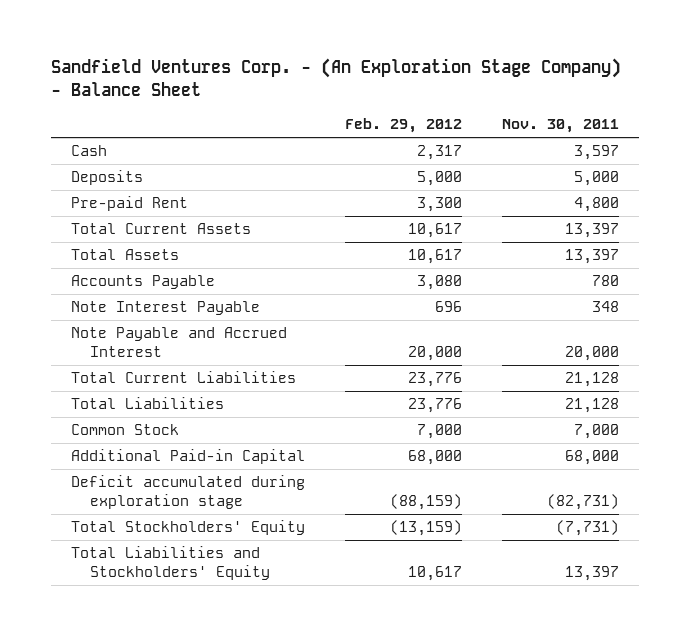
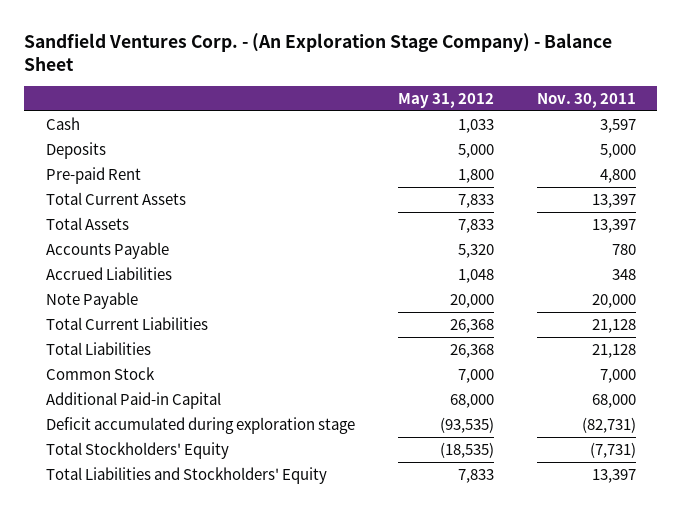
- | Feb. 29, 2012 | Nov. 30, 2011
+ | May 31, 2012 | Nov. 30, 2011
- Note Interest Payable | 696 | 348
- Note Payable and Accrued Interest | 20,000 | 20,000
+ Accrued Liabilities | 1,048 | 348
+ Note Payable | 20,000 | 20,000

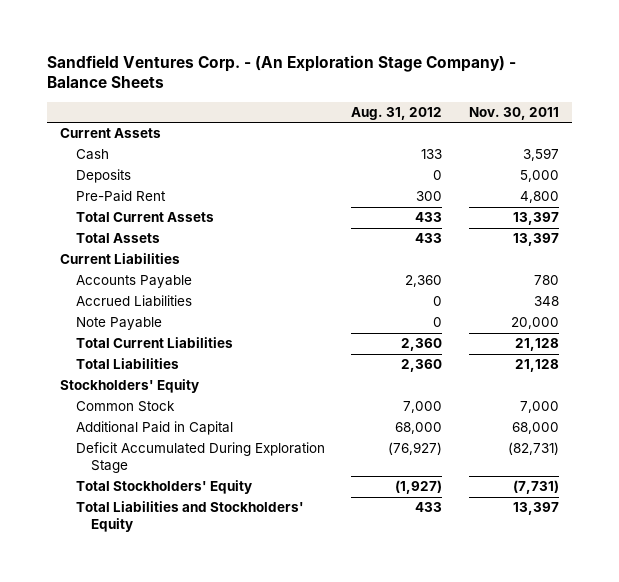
- Sandfield Ventures Corp. - (An Exploration Stage Company) - Balance Sheet
+ Sandfield Ventures Corp. - (An Exploration Stage Company) - Balance Sheets
- | May 31, 2012 | Nov. 30, 2011
+ | Aug. 31, 2012 | Nov. 30, 2011
+ Current Assets
- Pre-paid Rent | 1,800 | 4,800
+ Pre-Paid Rent | 300 | 4,800
+ Current Liabilities
+ Stockholders' Equity
- Additional Paid-in Capital | 68,000 | 68,000
- Deficit accumulated during exploration stage | (93,535) | (82,731)
+ Additional Paid in Capital | 68,000 | 68,000
+ Deficit Accumulated During Exploration Stage | (76,927) | (82,731)

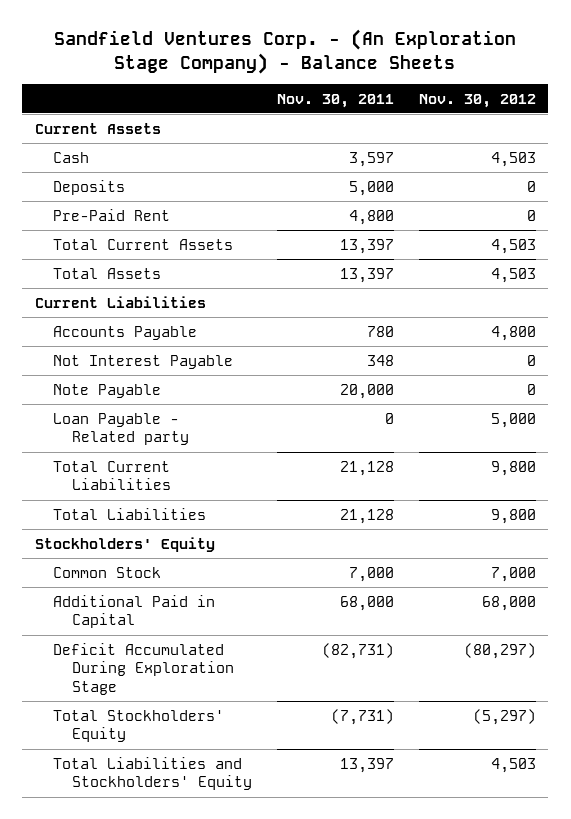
- | Aug. 31, 2012 | Nov. 30, 2011
+ | Nov. 30, 2011 | Nov. 30, 2012
- Accrued Liabilities | 0 | 348
+ Not Interest Payable | 348 | 0
+ Loan Payable - Related party | 0 | 5,000

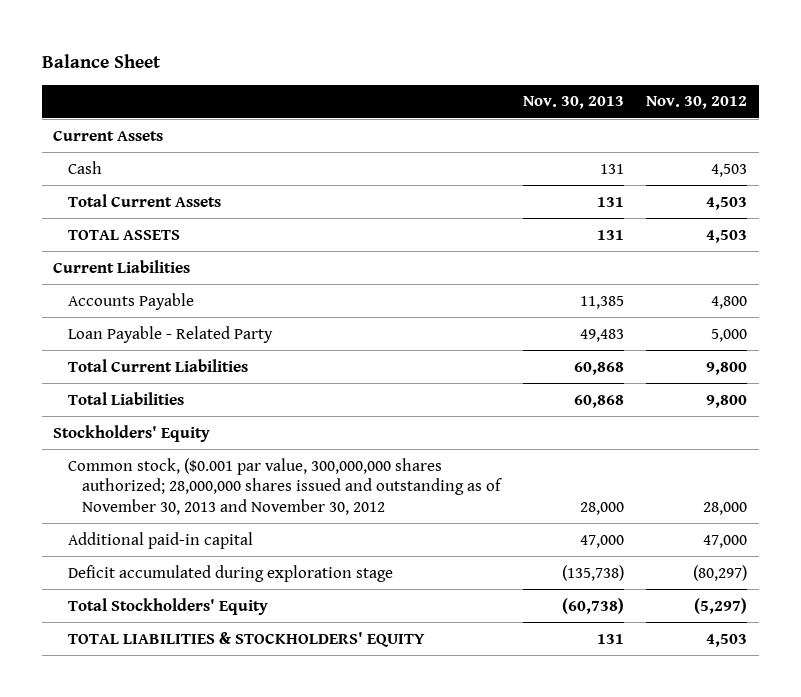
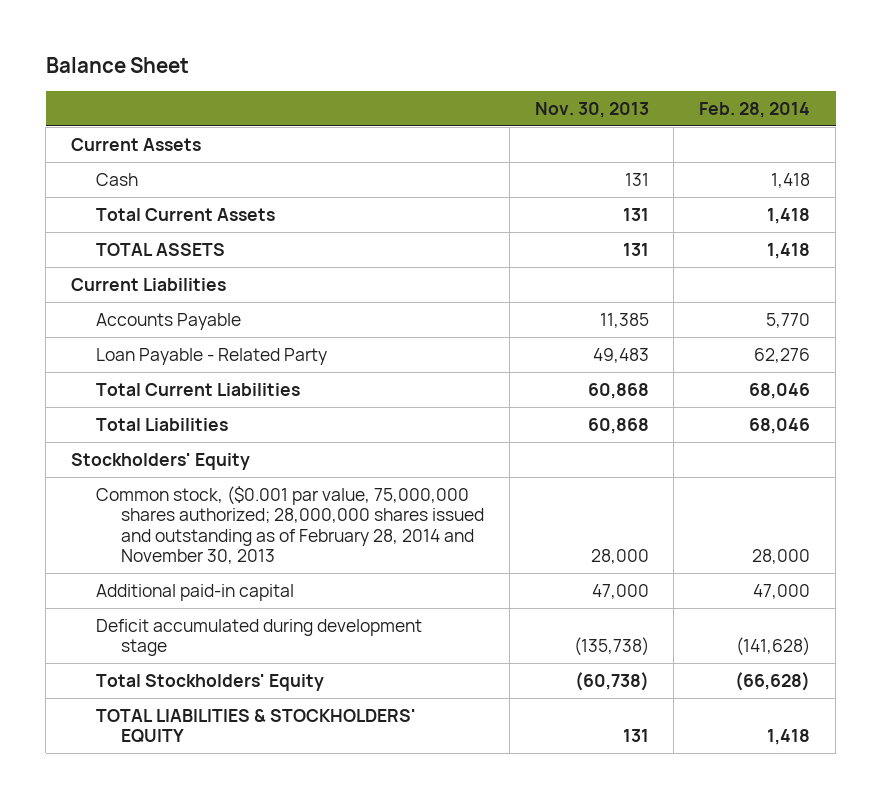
- | Nov. 30, 2013 | Nov. 30, 2012
+ | Nov. 30, 2013 | Feb. 28, 2014
- Common stock, ($0.001 par value, 300,000,000 shares authorized; 28,000,000 shares issued and outstanding as of November 30, 2013 and November 30, 2012 | 28,000 | 28,000
+ Common stock, ($0.001 par value, 75,000,000 shares authorized; 28,000,000 shares issued and outstanding as of February 28, 2014 and November 30, 2013 | 28,000 | 28,000
- Deficit accumulated during exploration stage | (135,738) | (80,297)
+ Deficit accumulated during development stage | (135,738) | (141,628)

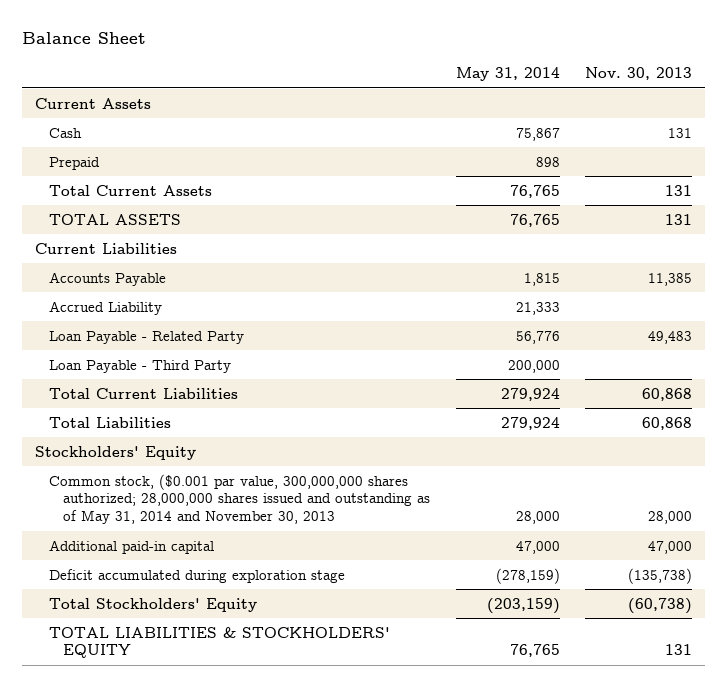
- | Nov. 30, 2013 | Feb. 28, 2014
+ | May 31, 2014 | Nov. 30, 2013
+ Prepaid | 898 |
+ Accrued Liability | 21,333 |
+ Loan Payable - Third Party | 200,000 |
- Common stock, ($0.001 par value, 75,000,000 shares authorized; 28,000,000 shares issued and outstanding as of February 28, 2014 and November 30, 2013 | 28,000 | 28,000
+ Common stock, ($0.001 par value, 300,000,000 shares authorized; 28,000,000 shares issued and outstanding as of May 31, 2014 and November 30, 2013 | 28,000 | 28,000
- Deficit accumulated during development stage | (135,738) | (141,628)
+ Deficit accumulated during exploration stage | (278,159) | (135,738)

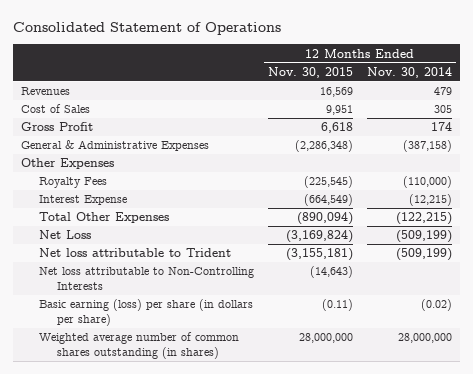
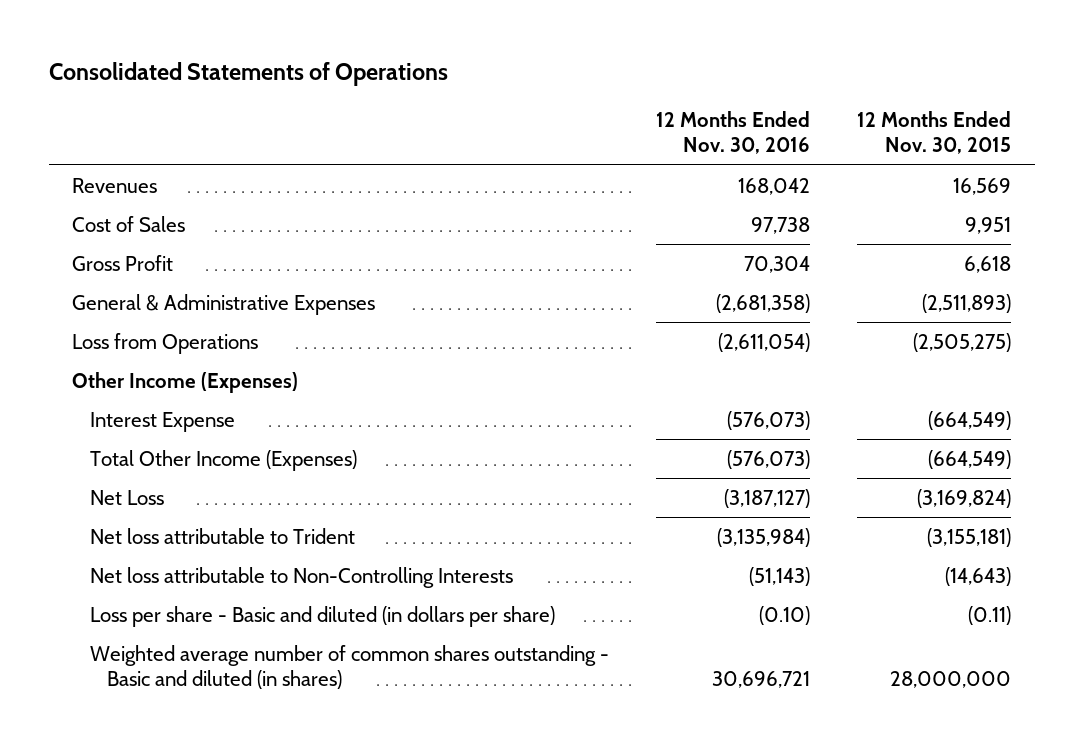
- Consolidated Statement of Operations
+ Consolidated Statements of Operations
- | 12 Months Ended Nov. 30, 2015 | 12 Months Ended Nov. 30, 2014
+ | 12 Months Ended Nov. 30, 2016 | 12 Months Ended Nov. 30, 2015
- General & Administrative Expenses | (2,286,348) | (387,158)
- Other Expenses
- Royalty Fees | (225,545) | (110,000)
+ General & Administrative Expenses | (2,681,358) | (2,511,893)
+ Loss from Operations | (2,611,054) | (2,505,275)
+ Other Income (Expenses)
- Total Other Expenses | (890,094) | (122,215)
+ Total Other Income (Expenses) | (576,073) | (664,549)
- Basic earning (loss) per share (in dollars per share) | (0.11) | (0.02)
- Weighted average number of common shares outstanding (in shares) | 28,000,000 | 28,000,000
+ Loss per share - Basic and diluted (in dollars per share) | (0.10) | (0.11)
+ Weighted average number of common shares outstanding - Basic and diluted (in shares) | 30,696,721 | 28,000,000

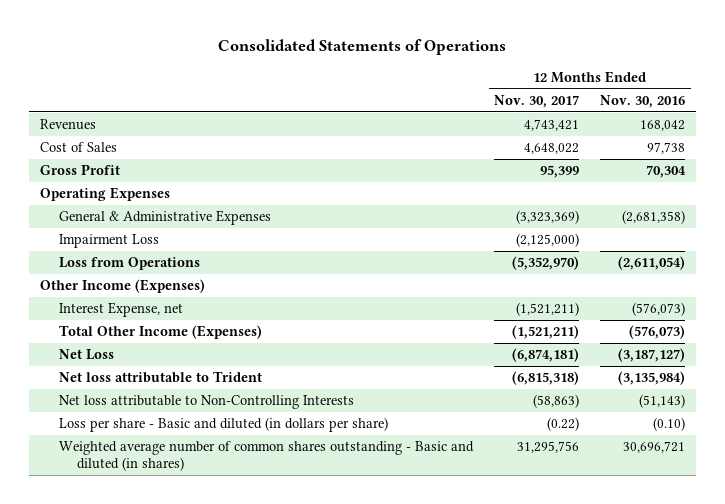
- | 12 Months Ended Nov. 30, 2016 | 12 Months Ended Nov. 30, 2015
+ | 12 Months Ended Nov. 30, 2017 | 12 Months Ended Nov. 30, 2016
+ Operating Expenses
+ Impairment Loss | (2,125,000) |
- Interest Expense | (576,073) | (664,549)
+ Interest Expense, net | (1,521,211) | (576,073)

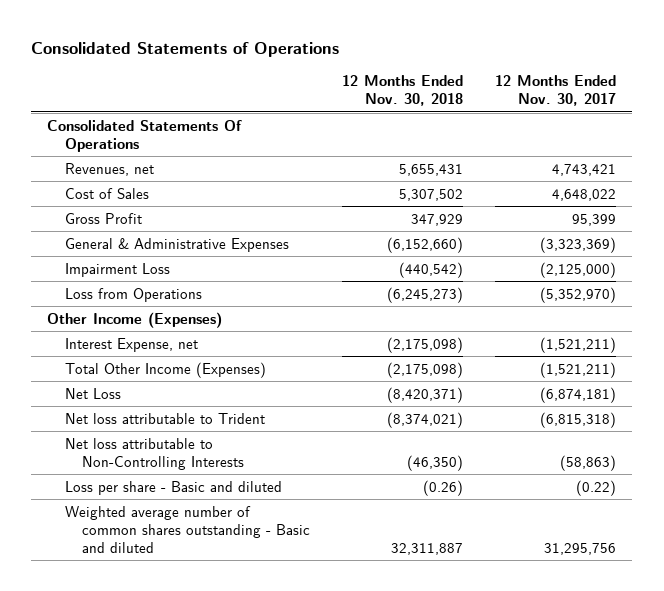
- | 12 Months Ended Nov. 30, 2017 | 12 Months Ended Nov. 30, 2016
+ | 12 Months Ended Nov. 30, 2018 | 12 Months Ended Nov. 30, 2017
- Revenues | 4,743,421 | 168,042
+ Consolidated Statements Of Operations
+ Revenues, net | 5,655,431 | 4,743,421
- Operating Expenses
- Loss per share - Basic and diluted (in dollars per share) | (0.22) | (0.10)
- Weighted average number of common shares outstanding - Basic and diluted (in shares) | 31,295,756 | 30,696,721
+ Loss per share - Basic and diluted | (0.26) | (0.22)
+ Weighted average number of common shares outstanding - Basic and diluted | 32,311,887 | 31,295,756

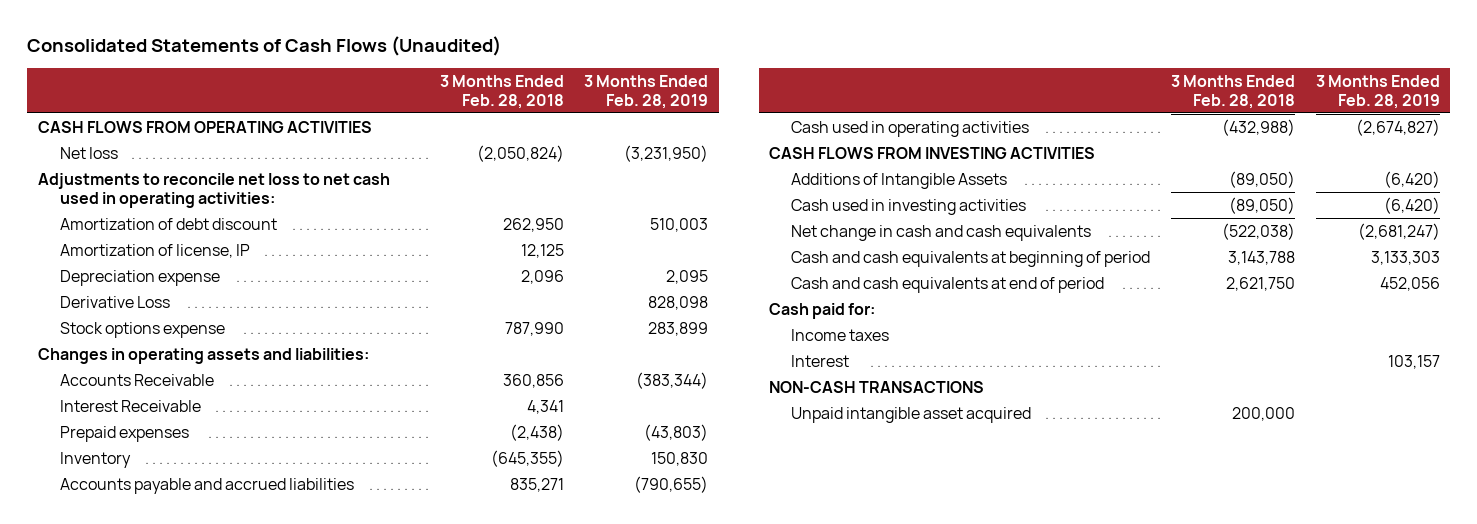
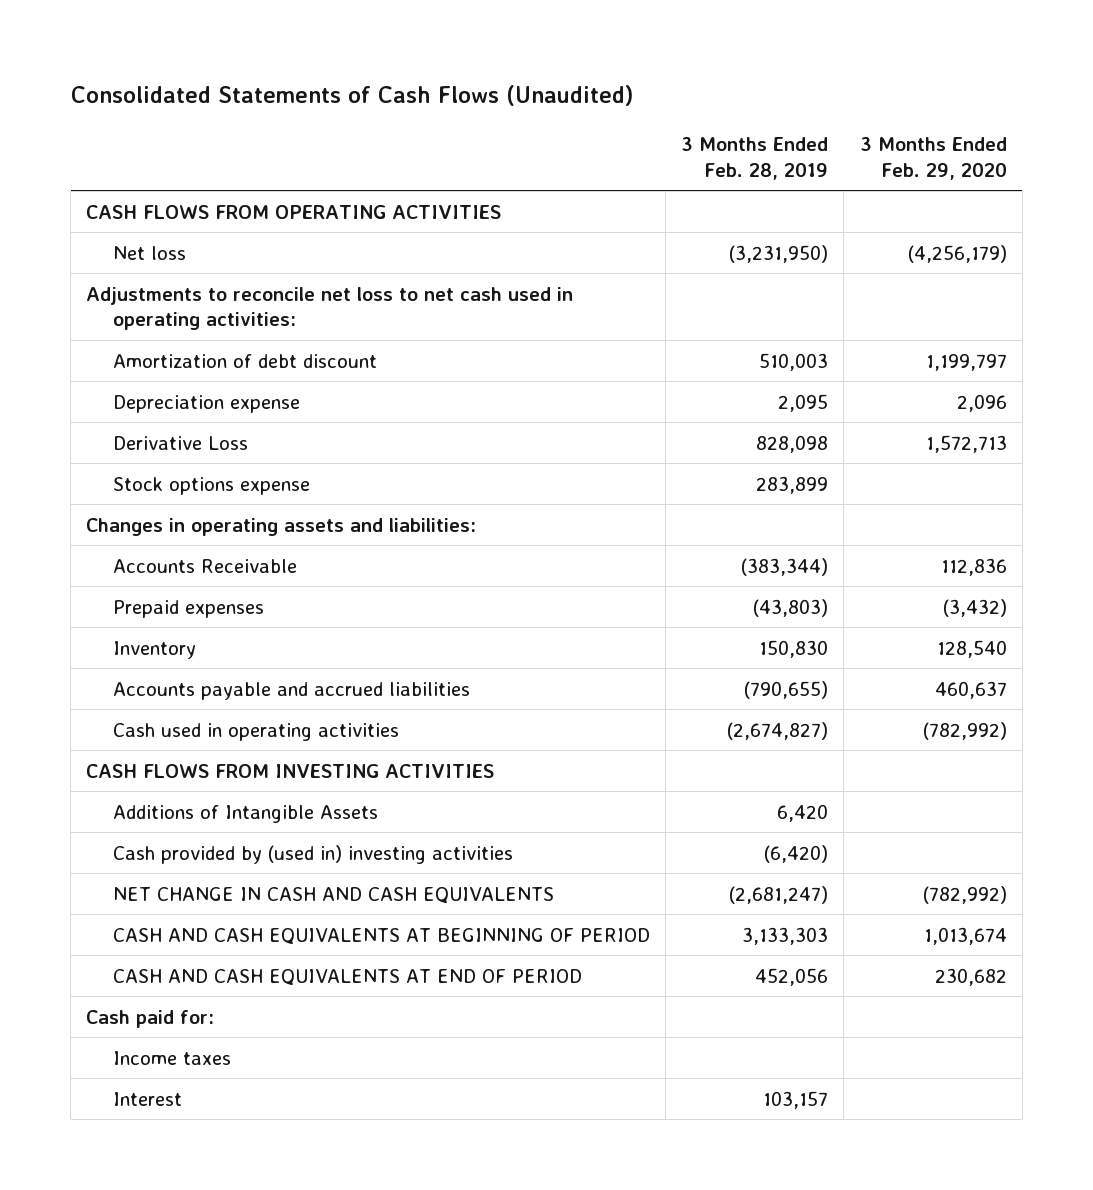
- | 3 Months Ended Feb. 28, 2018 | 3 Months Ended Feb. 28, 2019
+ | 3 Months Ended Feb. 28, 2019 | 3 Months Ended Feb. 29, 2020
- Amortization of license, IP | 12,125 |
- Interest Receivable | 4,341 |
- Additions of Intangible Assets | (89,050) | (6,420)
- Cash used in investing activities | (89,050) | (6,420)
- Net change in cash and cash equivalents | (522,038) | (2,681,247)
- Cash and cash equivalents at beginning of period | 3,143,788 | 3,133,303
- Cash and cash equivalents at end of period | 2,621,750 | 452,056
+ Additions of Intangible Assets | 6,420 |
+ Cash provided by (used in) investing activities | (6,420) |
+ NET CHANGE IN CASH AND CASH EQUIVALENTS | (2,681,247) | (782,992)
+ CASH AND CASH EQUIVALENTS AT BEGINNING OF PERIOD | 3,133,303 | 1,013,674
+ CASH AND CASH EQUIVALENTS AT END OF PERIOD | 452,056 | 230,682
- NON-CASH TRANSACTIONS
- Unpaid intangible asset acquired | 200,000 |

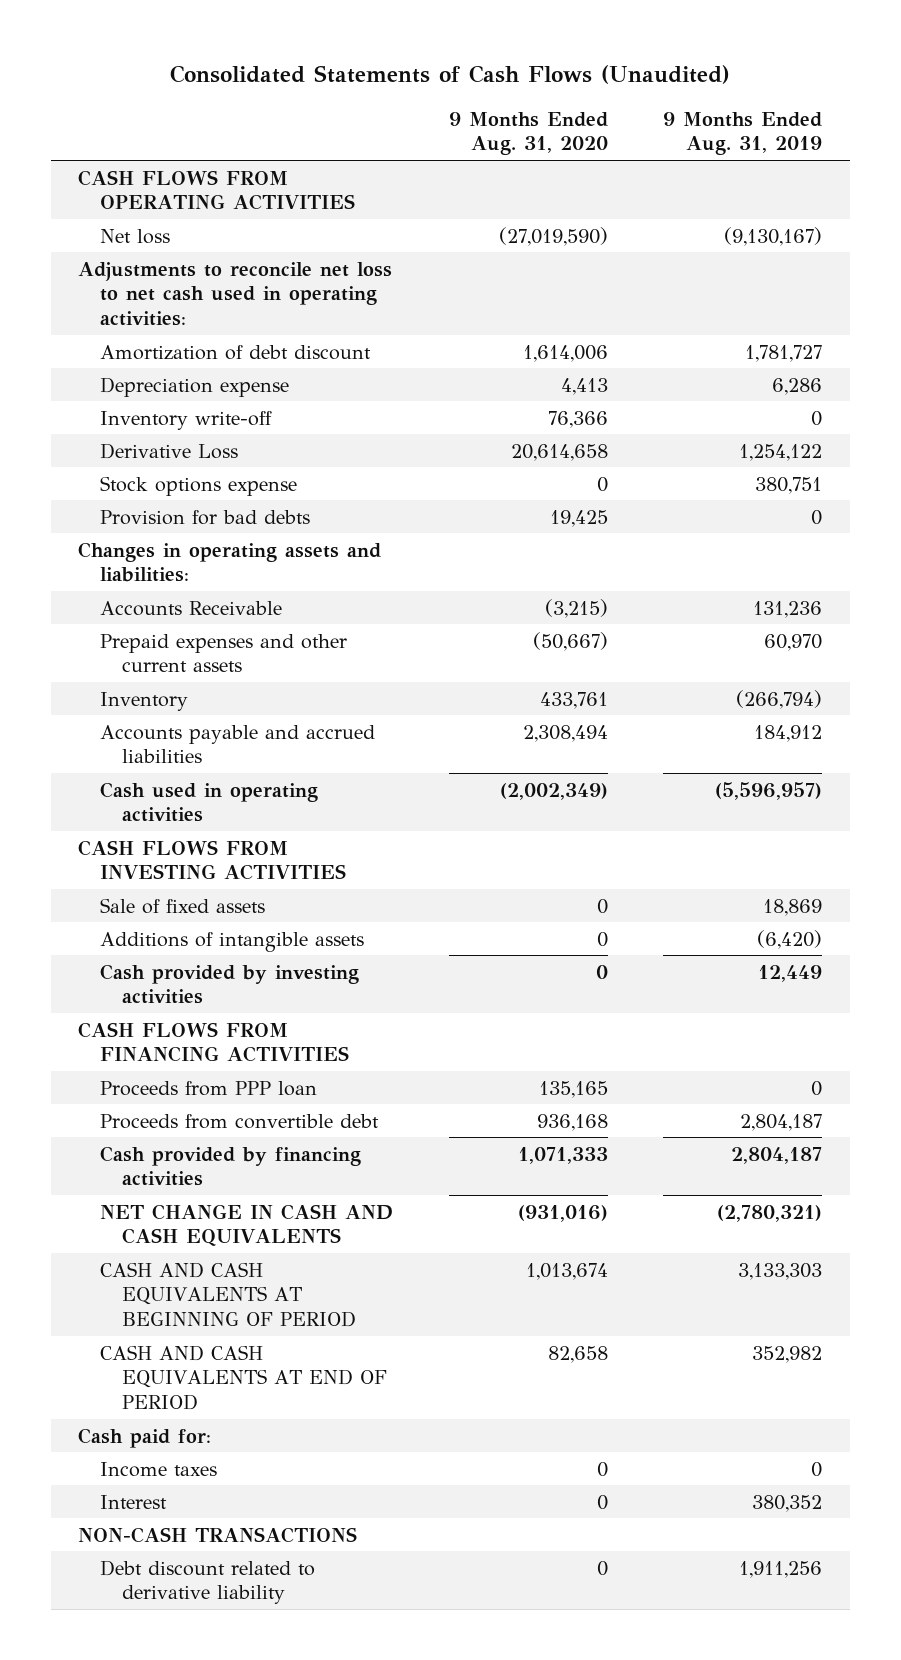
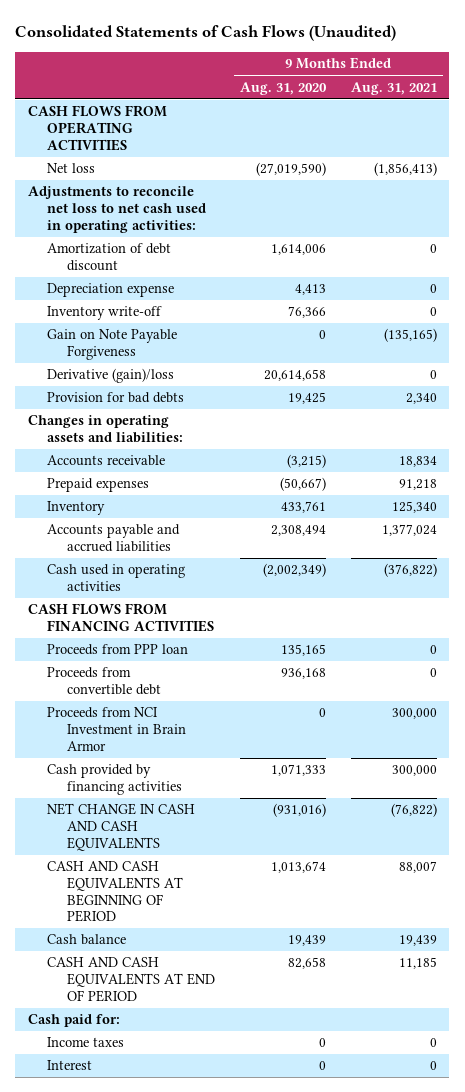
- | 9 Months Ended Aug. 31, 2020 | 9 Months Ended Aug. 31, 2019
+ | 9 Months Ended Aug. 31, 2020 | 9 Months Ended Aug. 31, 2021
- Derivative Loss | 20,614,658 | 1,254,122
- Stock options expense | 0 | 380,751
+ Gain on Note Payable Forgiveness | 0 | (135,165)
+ Derivative (gain)/loss | 20,614,658 | 0
- Accounts Receivable | (3,215) | 131,236
- Prepaid expenses and other current assets | (50,667) | 60,970
+ Accounts receivable | (3,215) | 18,834
+ Prepaid expenses | (50,667) | 91,218
- CASH FLOWS FROM INVESTING ACTIVITIES
- Sale of fixed assets | 0 | 18,869
- Additions of intangible assets | 0 | (6,420)
- Cash provided by investing activities | 0 | 12,449
+ Proceeds from NCI Investment in Brain Armor | 0 | 300,000
+ Cash balance | 19,439 | 19,439
- NON-CASH TRANSACTIONS
- Debt discount related to derivative liability | 0 | 1,911,256

